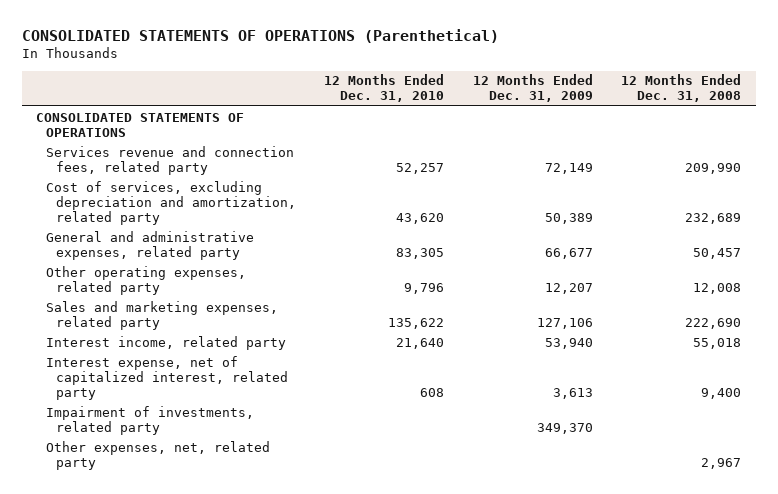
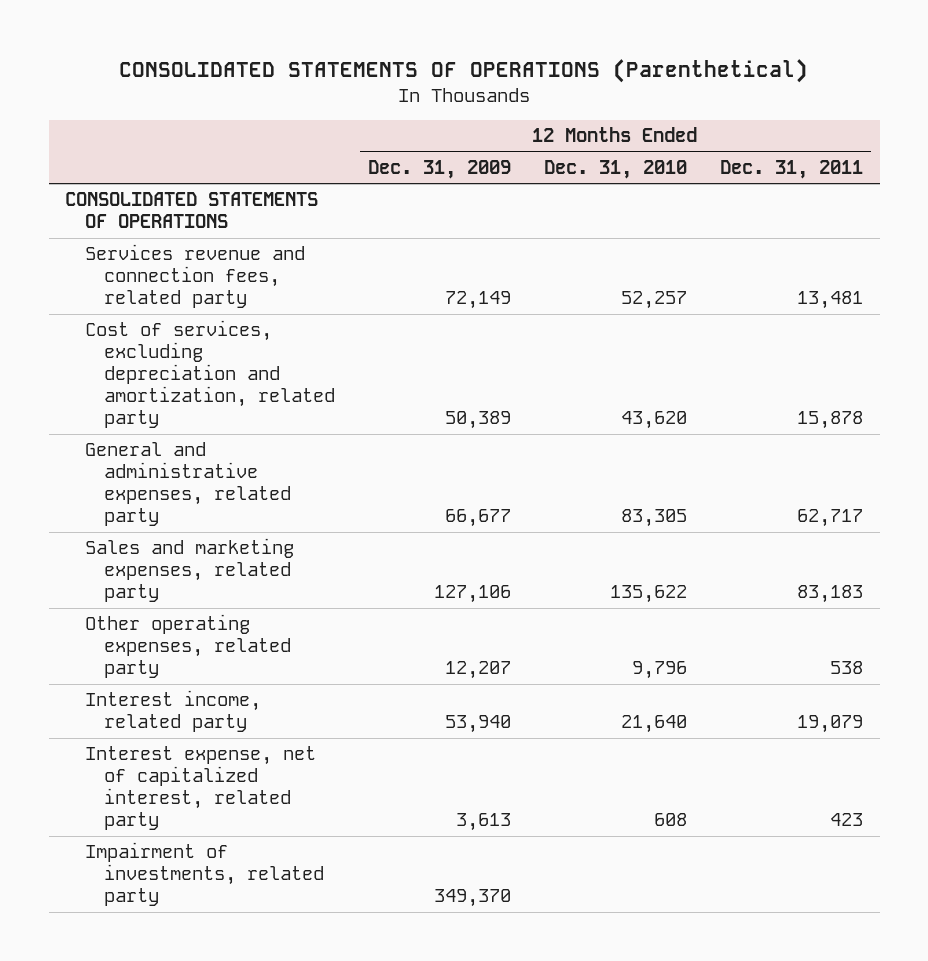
- | 12 Months Ended Dec. 31, 2010 | 12 Months Ended Dec. 31, 2009 | 12 Months Ended Dec. 31, 2008
+ | 12 Months Ended Dec. 31, 2009 | 12 Months Ended Dec. 31, 2010 | 12 Months Ended Dec. 31, 2011
moved down: Other operating expenses, related party | 12,207 | 9,796 | 538
- Other expenses, net, related party | | | 2,967

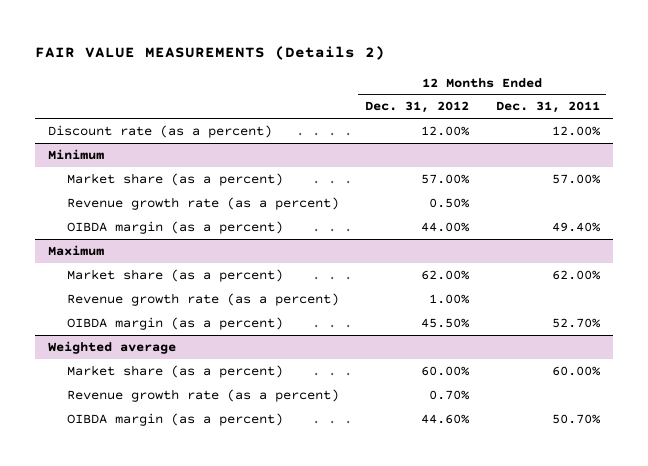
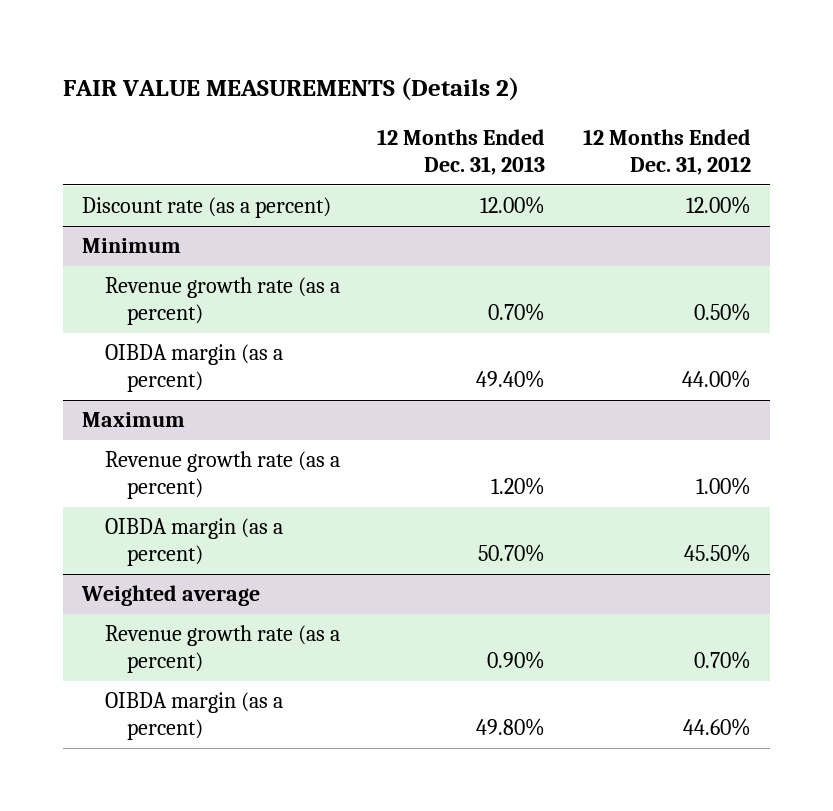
- | 12 Months Ended Dec. 31, 2012 | 12 Months Ended Dec. 31, 2011
+ | 12 Months Ended Dec. 31, 2013 | 12 Months Ended Dec. 31, 2012
@ Minimum
- Market share (as a percent) | 57.00% | 57.00%
@ Maximum
- Market share (as a percent) | 62.00% | 62.00%
@ Weighted average
- Market share (as a percent) | 60.00% | 60.00%

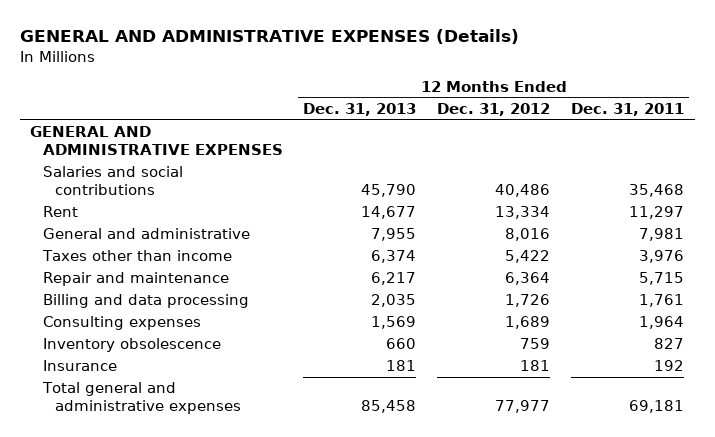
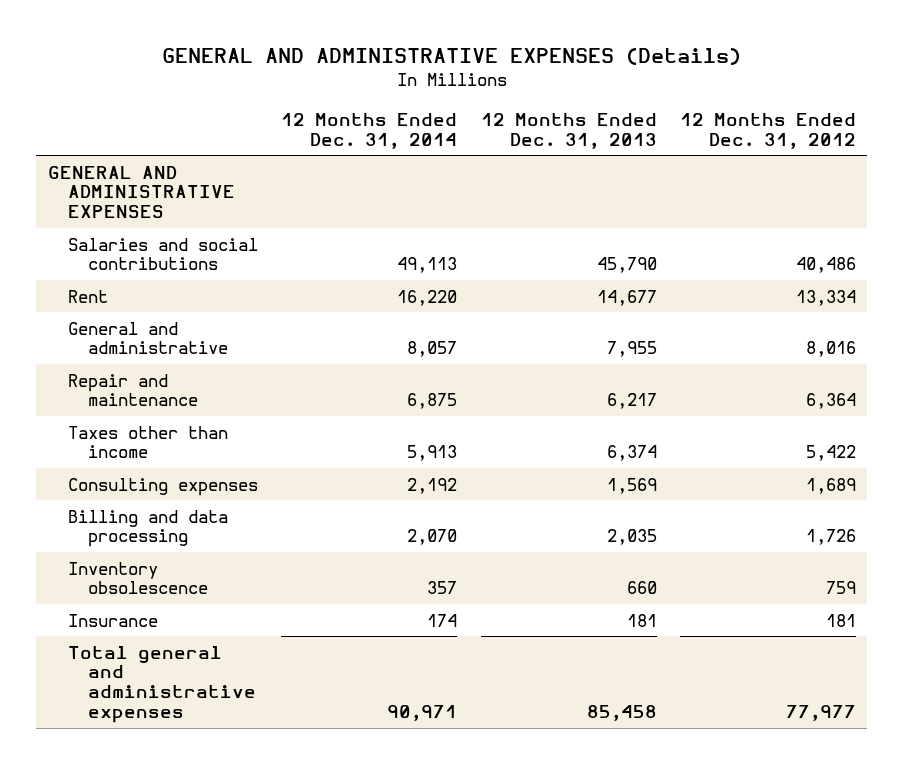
- | 12 Months Ended Dec. 31, 2013 | 12 Months Ended Dec. 31, 2012 | 12 Months Ended Dec. 31, 2011
+ | 12 Months Ended Dec. 31, 2014 | 12 Months Ended Dec. 31, 2013 | 12 Months Ended Dec. 31, 2012
moved down: Taxes other than income | 5,913 | 6,374 | 5,422
moved down: Billing and data processing | 2,070 | 2,035 | 1,726

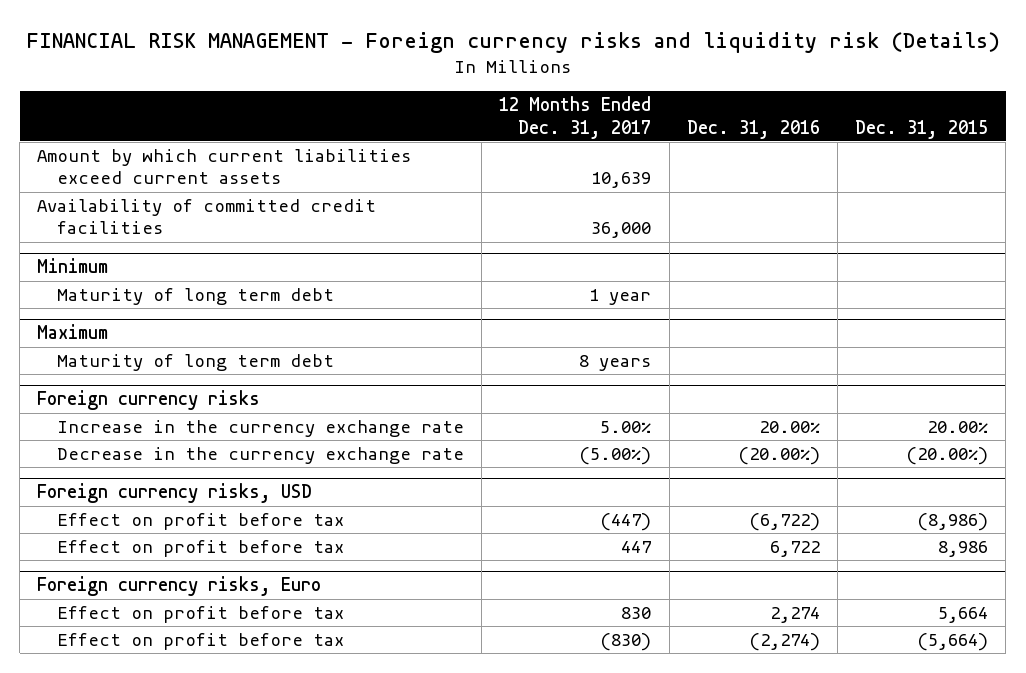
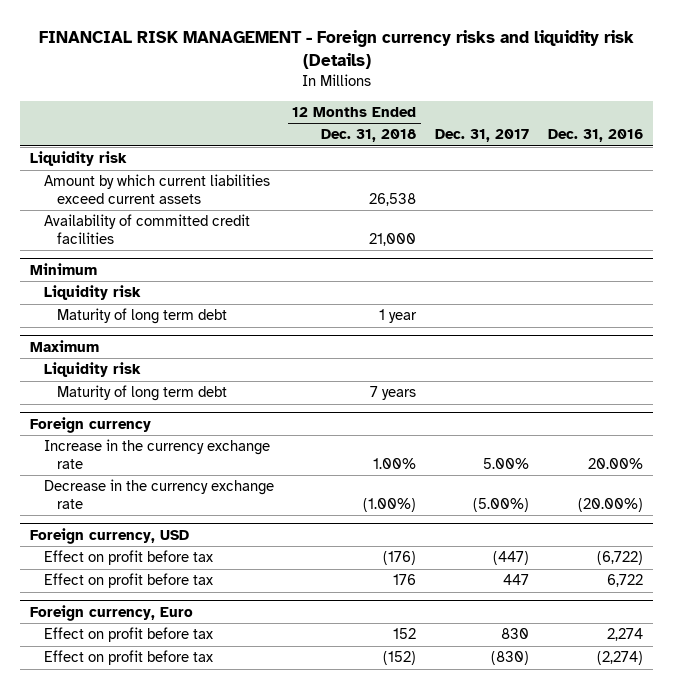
- | 12 Months Ended Dec. 31, 2017 | Dec. 31, 2016 | Dec. 31, 2015
+ | 12 Months Ended Dec. 31, 2018 | Dec. 31, 2017 | Dec. 31, 2016
+ Liquidity risk
@ Minimum
+ Liquidity risk
@ Maximum
+ Liquidity risk
- Foreign currency risks
+ Foreign currency
- Foreign currency risks, USD
+ Foreign currency, USD
- Foreign currency risks, Euro
+ Foreign currency, Euro

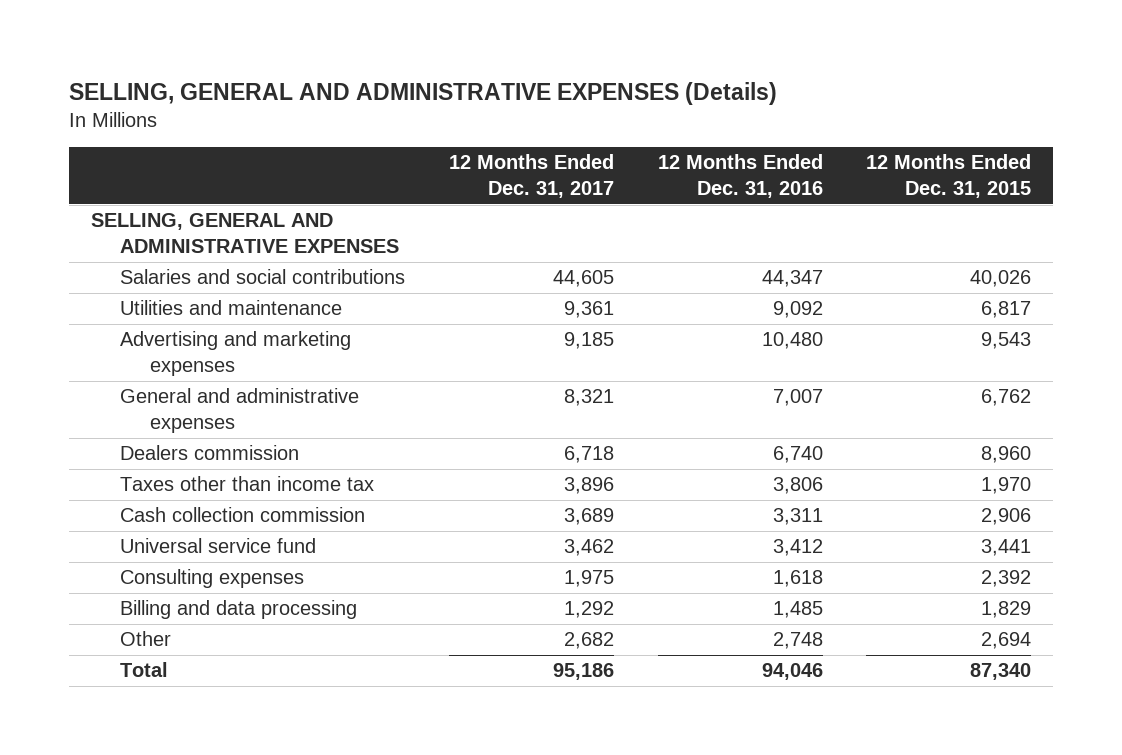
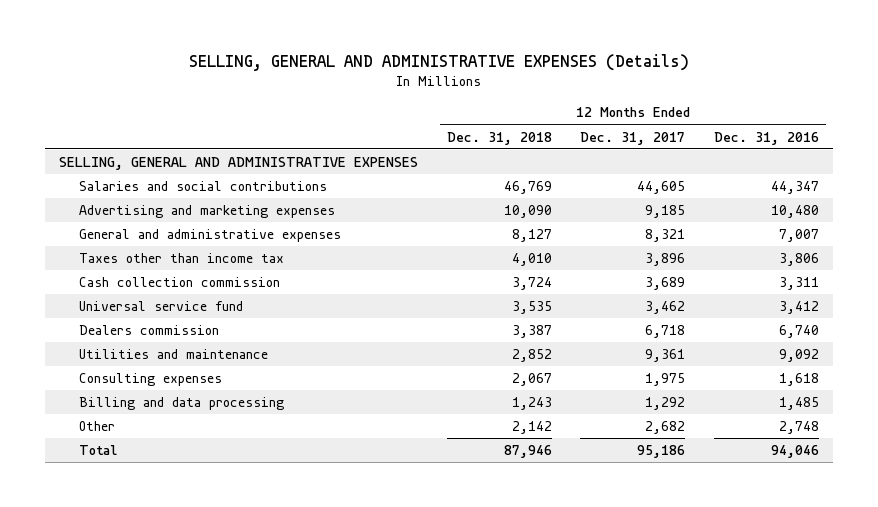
- | 12 Months Ended Dec. 31, 2017 | 12 Months Ended Dec. 31, 2016 | 12 Months Ended Dec. 31, 2015
+ | 12 Months Ended Dec. 31, 2018 | 12 Months Ended Dec. 31, 2017 | 12 Months Ended Dec. 31, 2016
moved down: Dealers commission | 3,387 | 6,718 | 6,740
moved down: Utilities and maintenance | 2,852 | 9,361 | 9,092

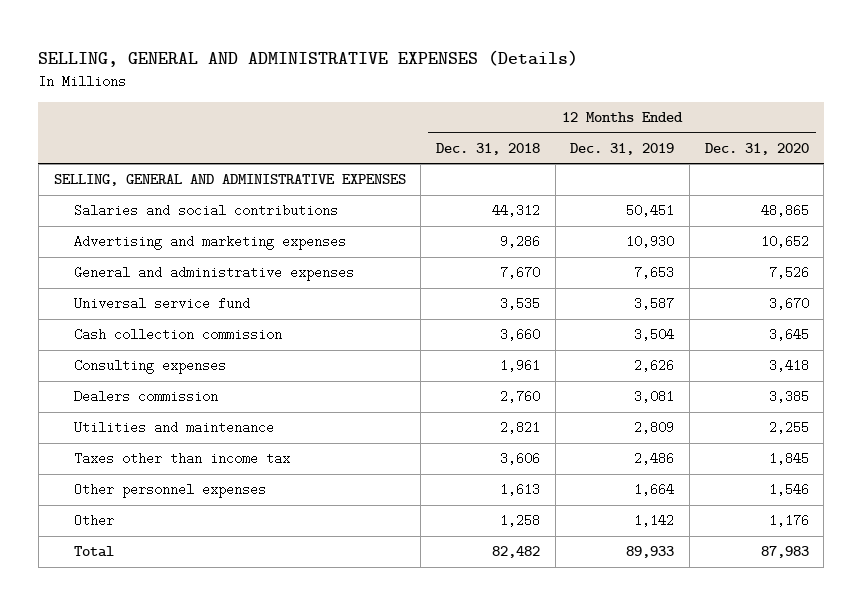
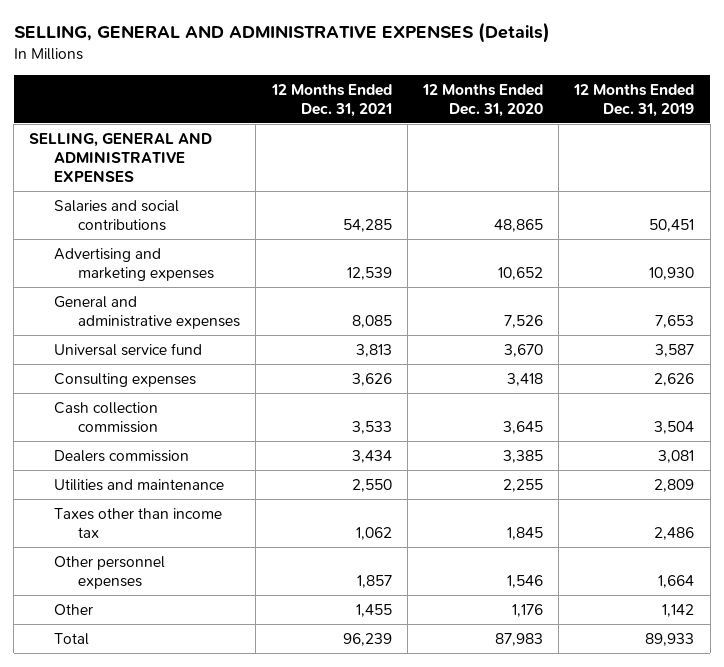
- | 12 Months Ended Dec. 31, 2018 | 12 Months Ended Dec. 31, 2019 | 12 Months Ended Dec. 31, 2020
+ | 12 Months Ended Dec. 31, 2021 | 12 Months Ended Dec. 31, 2020 | 12 Months Ended Dec. 31, 2019
moved down: Cash collection commission | 3,533 | 3,645 | 3,504

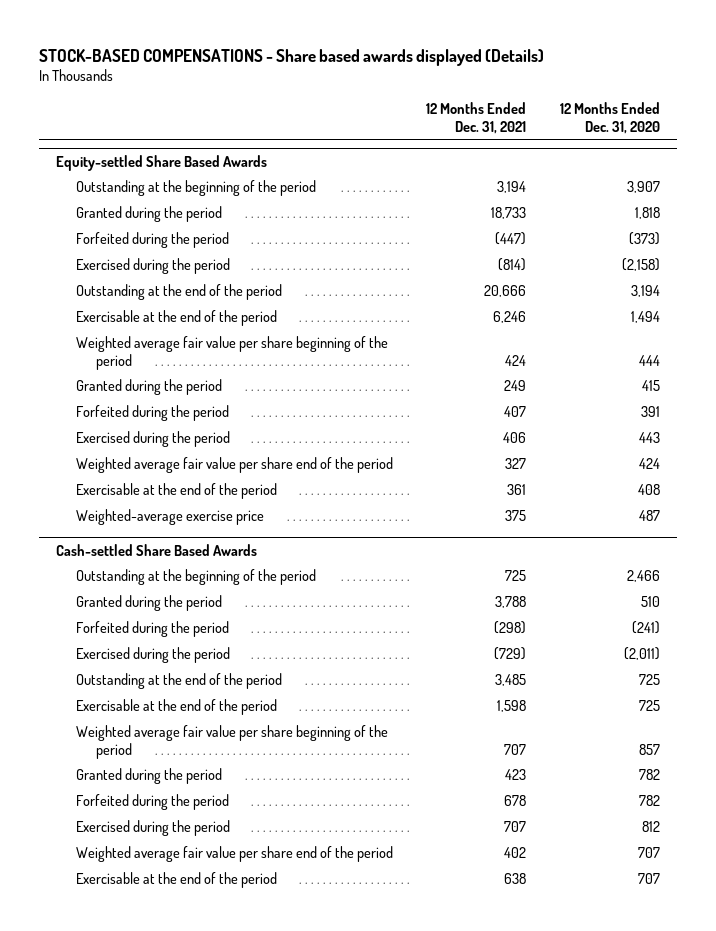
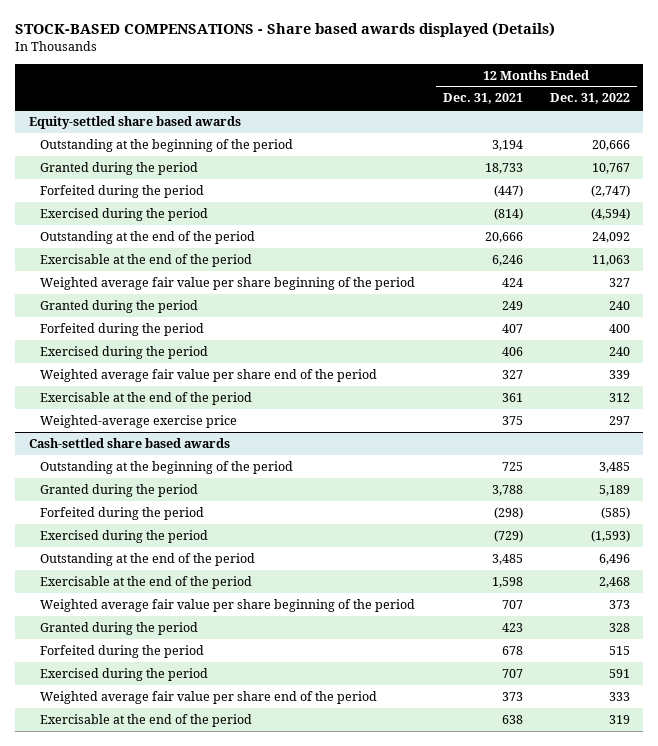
- | 12 Months Ended Dec. 31, 2021 | 12 Months Ended Dec. 31, 2020
+ | 12 Months Ended Dec. 31, 2021 | 12 Months Ended Dec. 31, 2022
- Equity-settled Share Based Awards
+ Equity-settled share based awards
- Cash-settled Share Based Awards
+ Cash-settled share based awards
- Weighted average fair value per share end of the period | 402 | 707
+ Weighted average fair value per share end of the period | 373 | 333

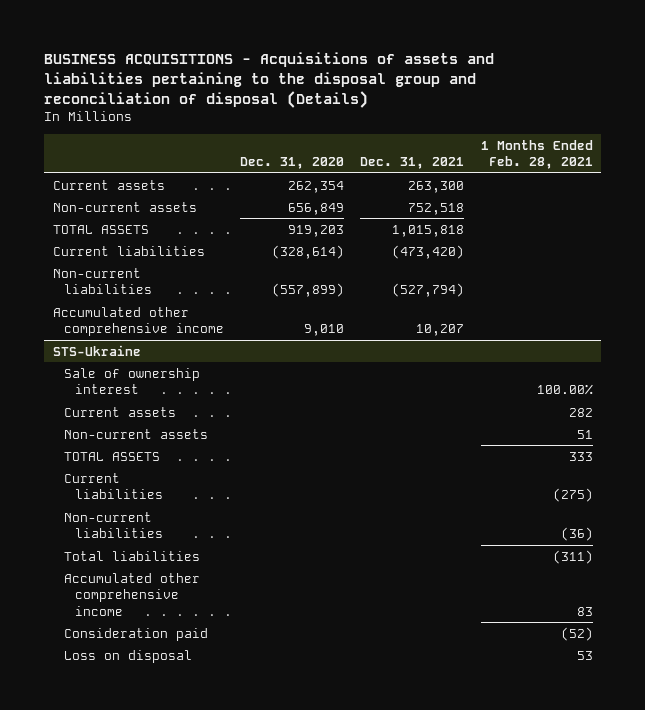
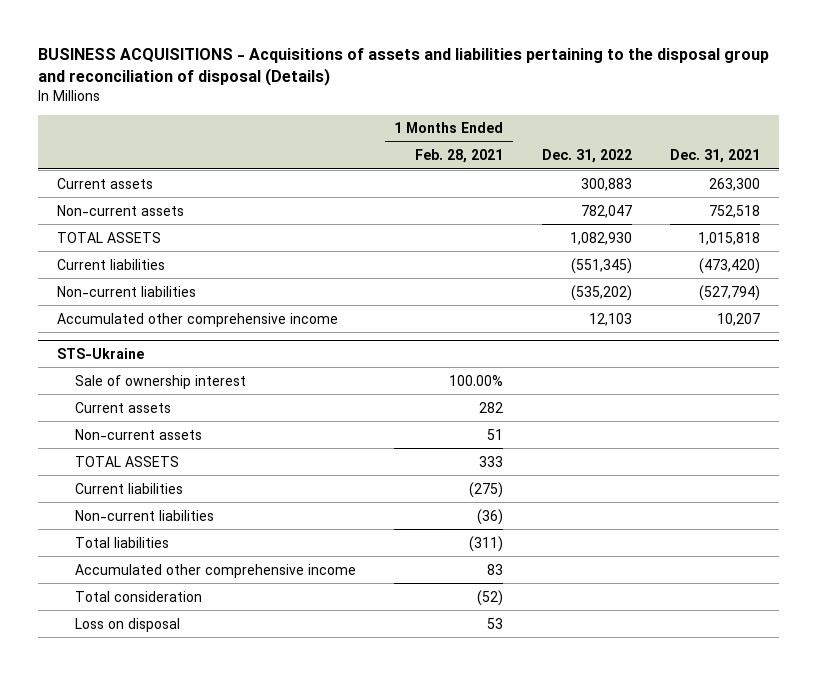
- | Dec. 31, 2020 | Dec. 31, 2021 | 1 Months Ended Feb. 28, 2021
+ | 1 Months Ended Feb. 28, 2021 | Dec. 31, 2022 | Dec. 31, 2021
@ STS-Ukraine
- Consideration paid | | | (52)
+ Total consideration | (52) | |

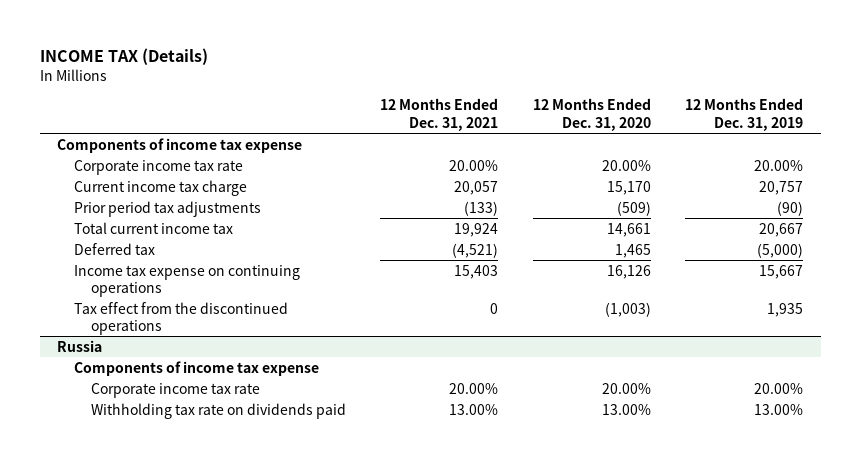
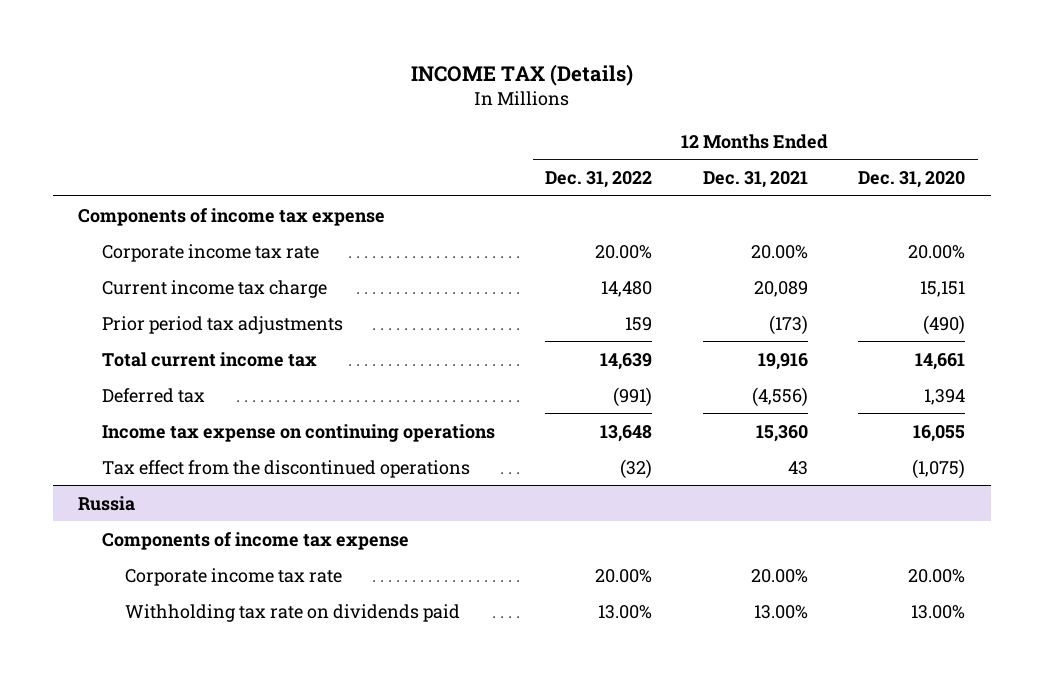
- | 12 Months Ended Dec. 31, 2021 | 12 Months Ended Dec. 31, 2020 | 12 Months Ended Dec. 31, 2019
+ | 12 Months Ended Dec. 31, 2022 | 12 Months Ended Dec. 31, 2021 | 12 Months Ended Dec. 31, 2020
- Current income tax charge | 20,057 | 15,170 | 20,757
- Prior period tax adjustments | (133) | (509) | (90)
- Total current income tax | 19,924 | 14,661 | 20,667
- Deferred tax | (4,521) | 1,465 | (5,000)
- Income tax expense on continuing operations | 15,403 | 16,126 | 15,667
- Tax effect from the discontinued operations | 0 | (1,003) | 1,935
+ Current income tax charge | 14,480 | 20,089 | 15,151
+ Prior period tax adjustments | 159 | (173) | (490)
+ Total current income tax | 14,639 | 19,916 | 14,661
+ Deferred tax | (991) | (4,556) | 1,394
+ Income tax expense on continuing operations | 13,648 | 15,360 | 16,055
+ Tax effect from the discontinued operations | (32) | 43 | (1,075)

